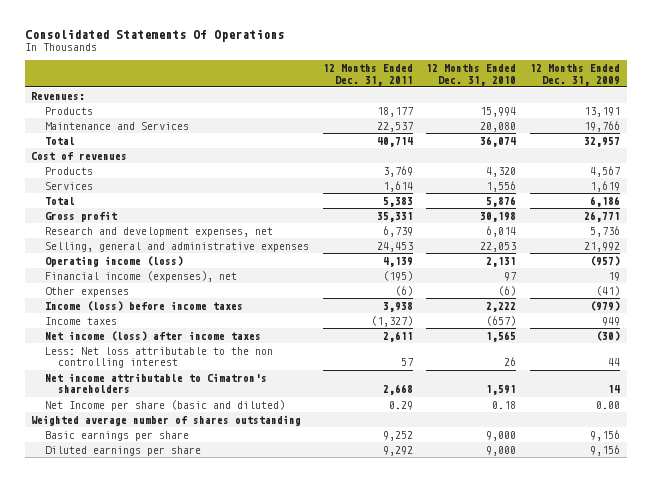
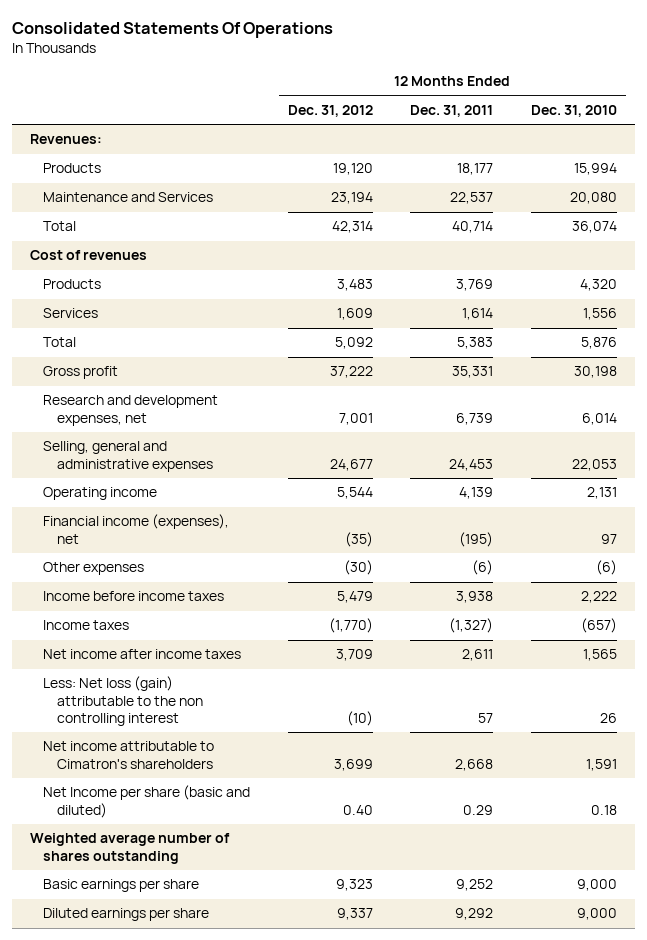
- | 12 Months Ended Dec. 31, 2011 | 12 Months Ended Dec. 31, 2010 | 12 Months Ended Dec. 31, 2009
+ | 12 Months Ended Dec. 31, 2012 | 12 Months Ended Dec. 31, 2011 | 12 Months Ended Dec. 31, 2010
- Operating income (loss) | 4,139 | 2,131 | (957)
+ Operating income | 5,544 | 4,139 | 2,131
- Income (loss) before income taxes | 3,938 | 2,222 | (979)
+ Income before income taxes | 5,479 | 3,938 | 2,222
- Net income (loss) after income taxes | 2,611 | 1,565 | (30)
- Less: Net loss attributable to the non controlling interest | 57 | 26 | 44
+ Net income after income taxes | 3,709 | 2,611 | 1,565
+ Less: Net loss (gain) attributable to the non controlling interest | (10) | 57 | 26

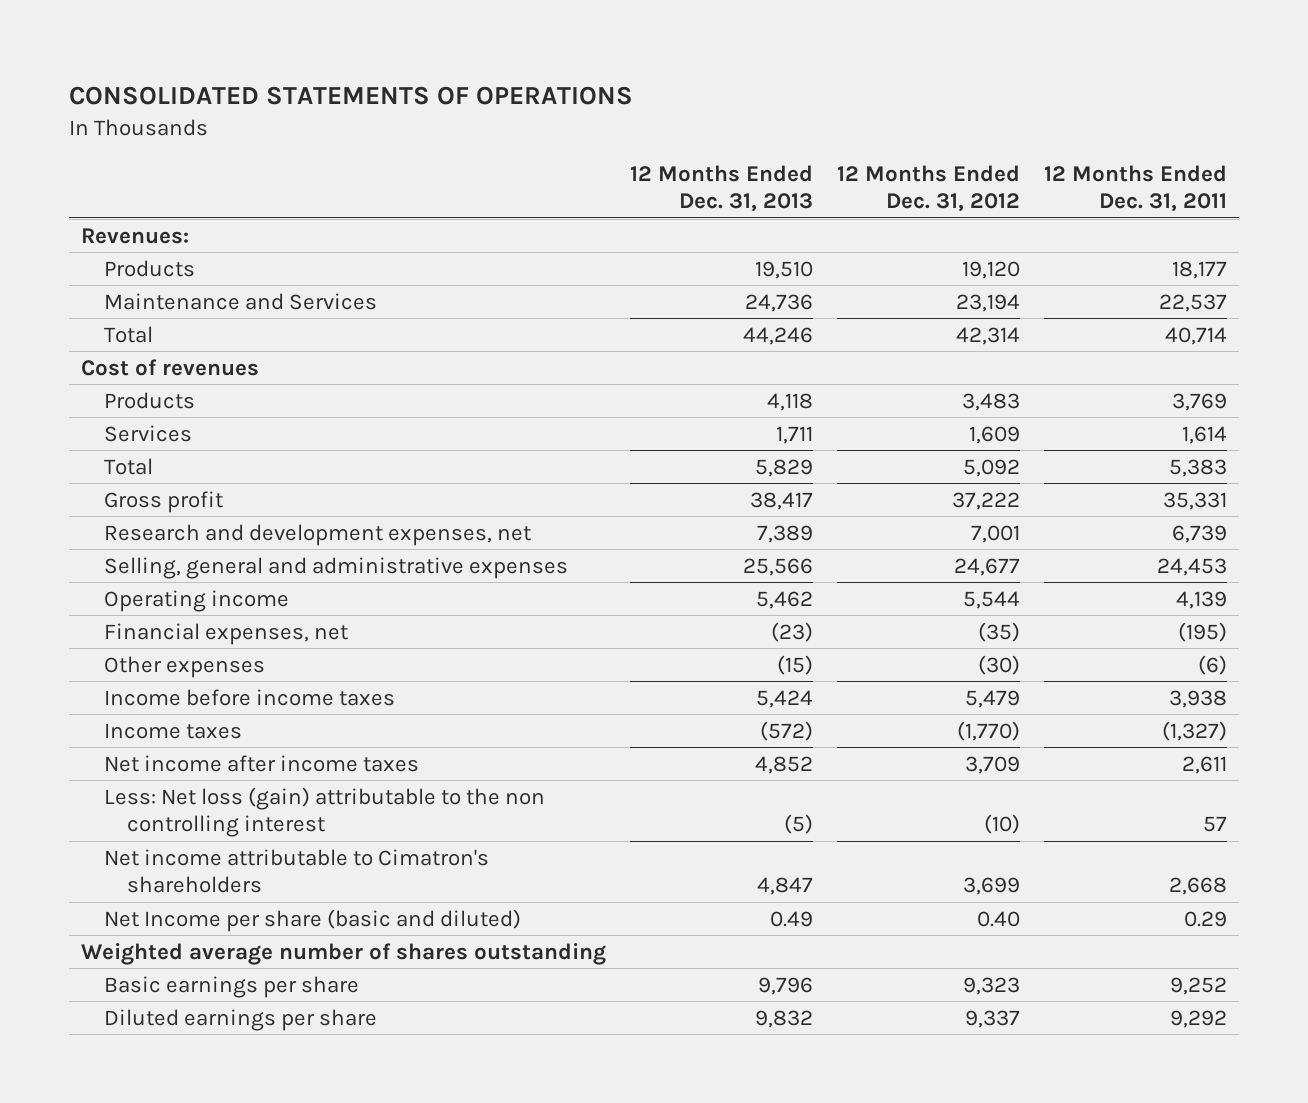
- Consolidated Statements Of Operations
+ CONSOLIDATED STATEMENTS OF OPERATIONS
- | 12 Months Ended Dec. 31, 2012 | 12 Months Ended Dec. 31, 2011 | 12 Months Ended Dec. 31, 2010
+ | 12 Months Ended Dec. 31, 2013 | 12 Months Ended Dec. 31, 2012 | 12 Months Ended Dec. 31, 2011
- Financial income (expenses), net | (35) | (195) | 97
+ Financial expenses, net | (23) | (35) | (195)

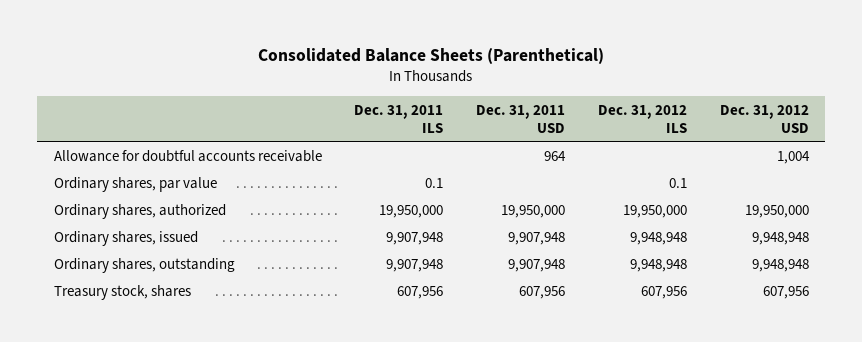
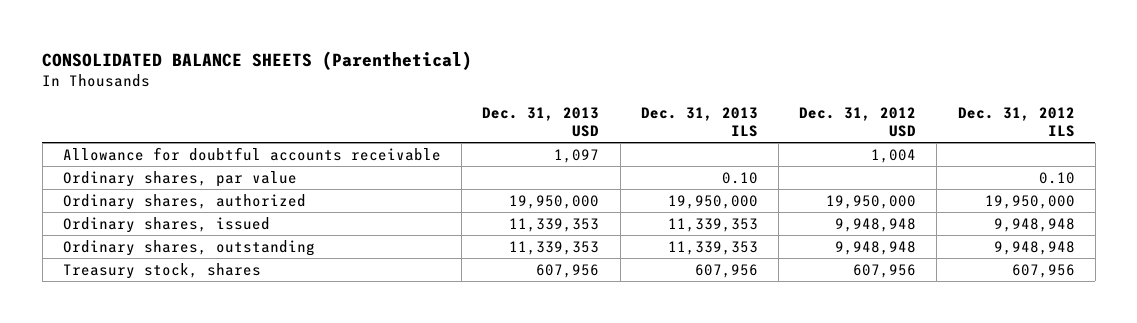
- Consolidated Balance Sheets (Parenthetical)
+ CONSOLIDATED BALANCE SHEETS (Parenthetical)
- | Dec. 31, 2011 ILS | Dec. 31, 2011 USD | Dec. 31, 2012 ILS | Dec. 31, 2012 USD
+ | Dec. 31, 2013 USD | Dec. 31, 2013 ILS | Dec. 31, 2012 USD | Dec. 31, 2012 ILS
- Ordinary shares, par value | 0.1 | | 0.1 |
+ Ordinary shares, par value | | 0.10 | | 0.10

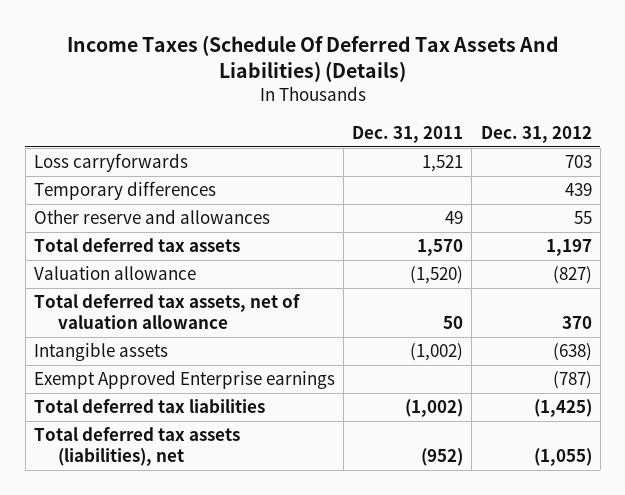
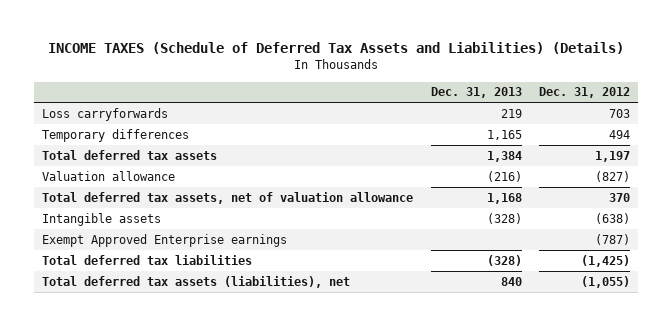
- Income Taxes (Schedule Of Deferred Tax Assets And Liabilities) (Details)
+ INCOME TAXES (Schedule of Deferred Tax Assets and Liabilities) (Details)
- | Dec. 31, 2011 | Dec. 31, 2012
+ | Dec. 31, 2013 | Dec. 31, 2012
- Temporary differences | | 439
- Other reserve and allowances | 49 | 55
+ Temporary differences | 1,165 | 494

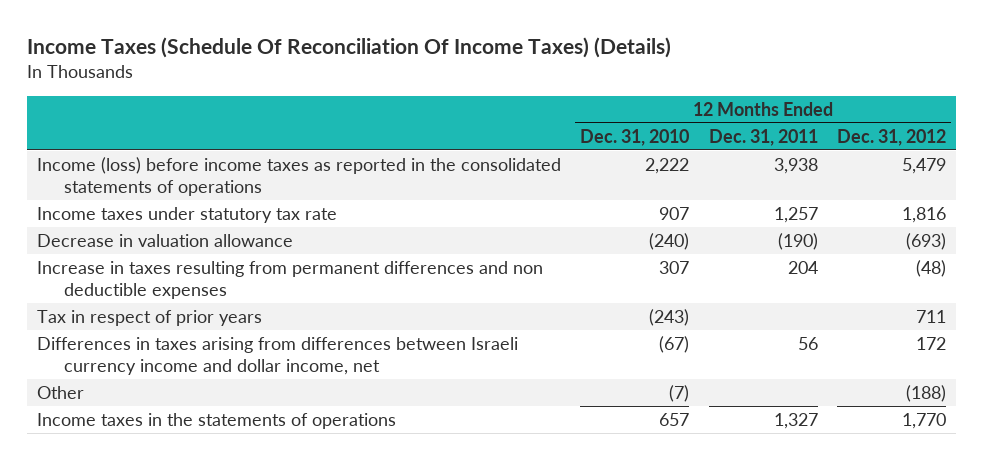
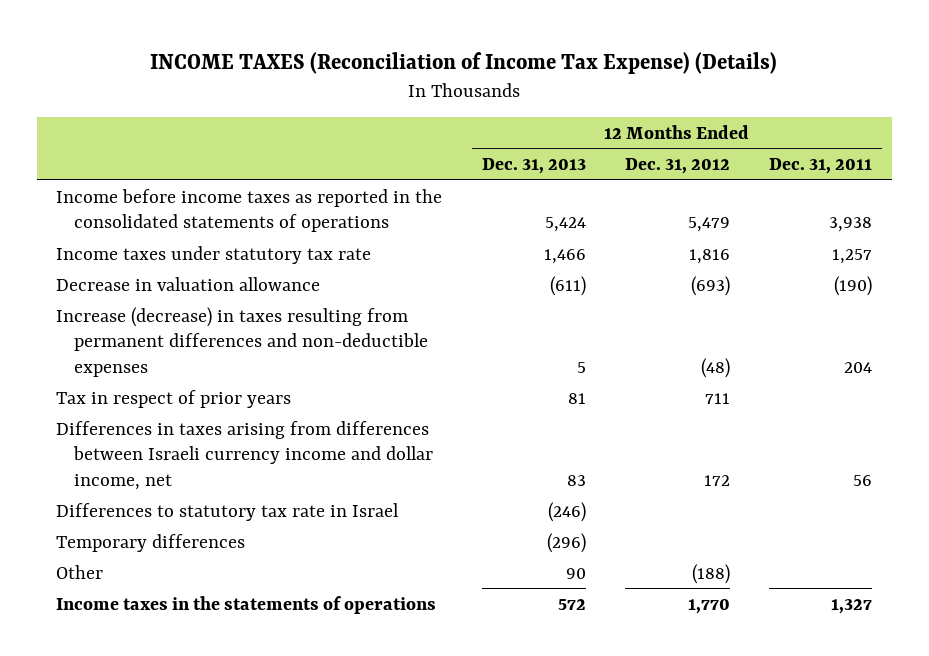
- Income Taxes (Schedule Of Reconciliation Of Income Taxes) (Details)
+ INCOME TAXES (Reconciliation of Income Tax Expense) (Details)
- | 12 Months Ended Dec. 31, 2010 | 12 Months Ended Dec. 31, 2011 | 12 Months Ended Dec. 31, 2012
+ | 12 Months Ended Dec. 31, 2013 | 12 Months Ended Dec. 31, 2012 | 12 Months Ended Dec. 31, 2011
- Income (loss) before income taxes as reported in the consolidated statements of operations | 2,222 | 3,938 | 5,479
+ Income before income taxes as reported in the consolidated statements of operations | 5,424 | 5,479 | 3,938
- Increase in taxes resulting from permanent differences and non deductible expenses | 307 | 204 | (48)
+ Increase (decrease) in taxes resulting from permanent differences and non-deductible expenses | 5 | (48) | 204
+ Differences to statutory tax rate in Israel | (246) | |
+ Temporary differences | (296) | |

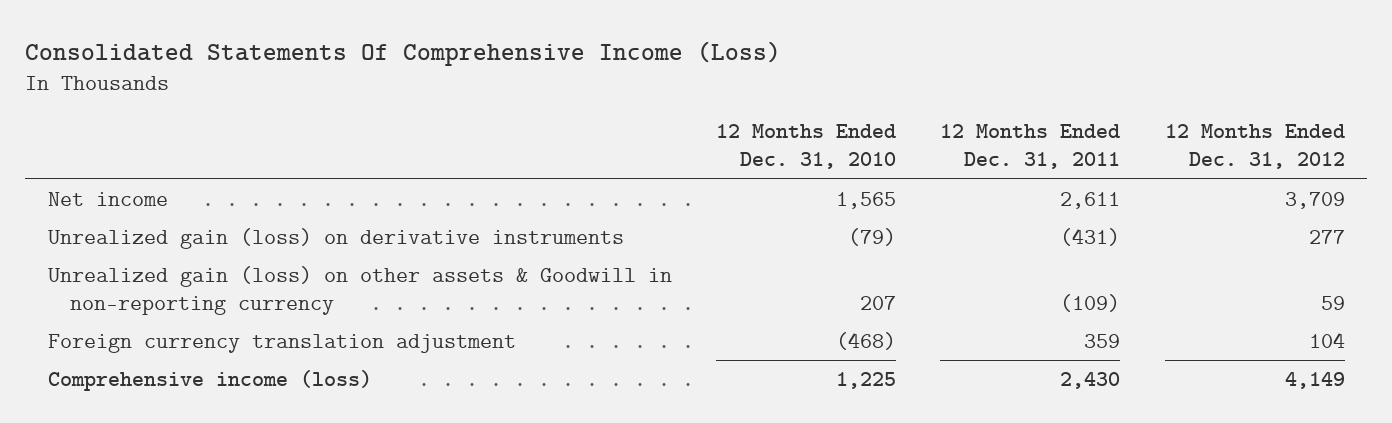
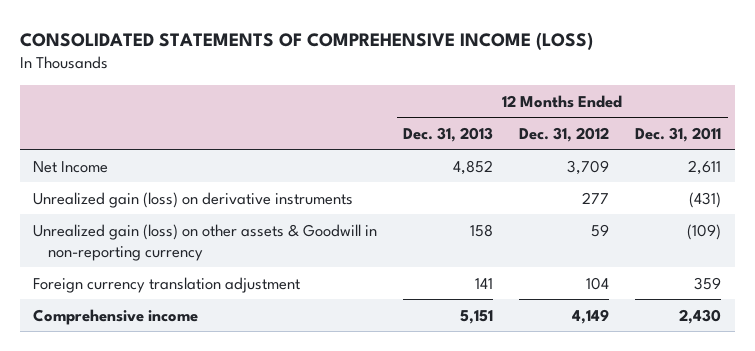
- Consolidated Statements Of Comprehensive Income (Loss)
+ CONSOLIDATED STATEMENTS OF COMPREHENSIVE INCOME (LOSS)
- | 12 Months Ended Dec. 31, 2010 | 12 Months Ended Dec. 31, 2011 | 12 Months Ended Dec. 31, 2012
+ | 12 Months Ended Dec. 31, 2013 | 12 Months Ended Dec. 31, 2012 | 12 Months Ended Dec. 31, 2011
- Net income | 1,565 | 2,611 | 3,709
+ Net Income | 4,852 | 3,709 | 2,611
- Comprehensive income (loss) | 1,225 | 2,430 | 4,149
+ Comprehensive income | 5,151 | 4,149 | 2,430

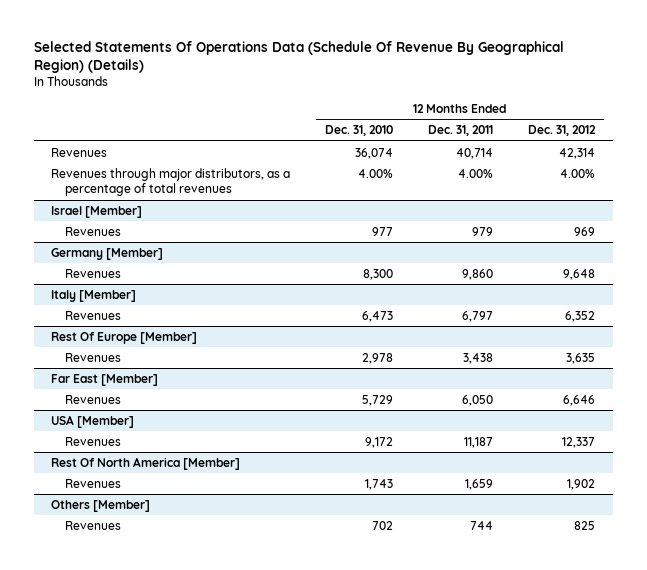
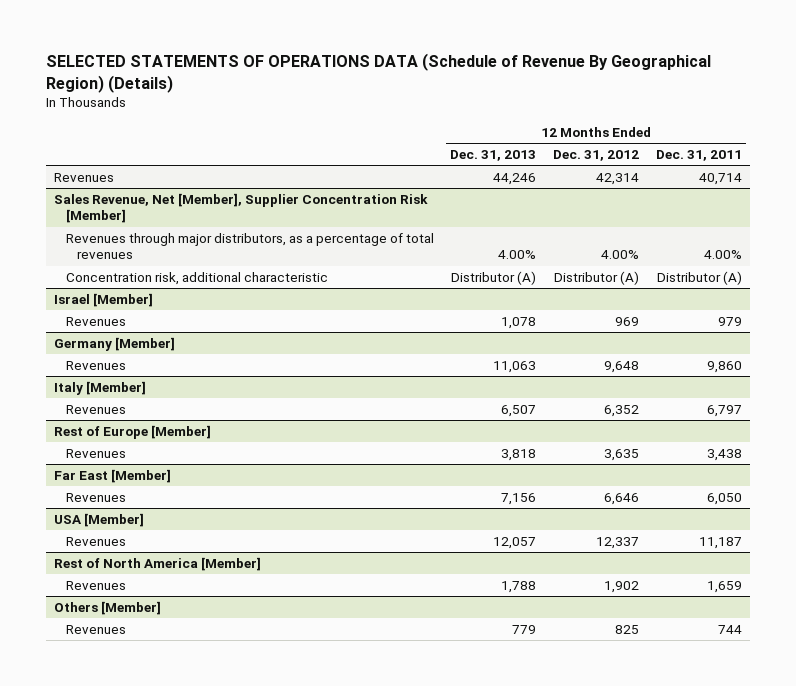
- Selected Statements Of Operations Data (Schedule Of Revenue By Geographical Region) (Details)
+ SELECTED STATEMENTS OF OPERATIONS DATA (Schedule of Revenue By Geographical Region) (Details)
- | 12 Months Ended Dec. 31, 2010 | 12 Months Ended Dec. 31, 2011 | 12 Months Ended Dec. 31, 2012
+ | 12 Months Ended Dec. 31, 2013 | 12 Months Ended Dec. 31, 2012 | 12 Months Ended Dec. 31, 2011
+ Sales Revenue, Net [Member], Supplier Concentration Risk [Member]
+ Concentration risk, additional characteristic | Distributor (A) | Distributor (A) | Distributor (A)
- Rest Of Europe [Member]
+ Rest of Europe [Member]
- Rest Of North America [Member]
+ Rest of North America [Member]

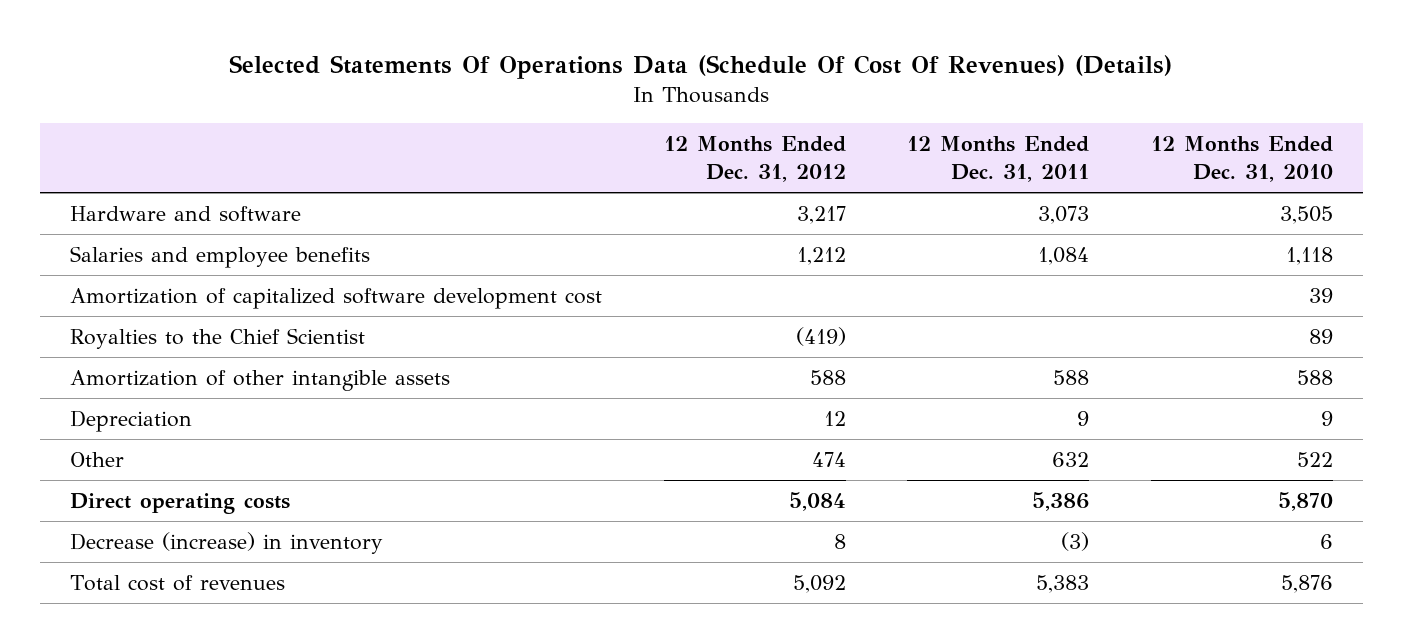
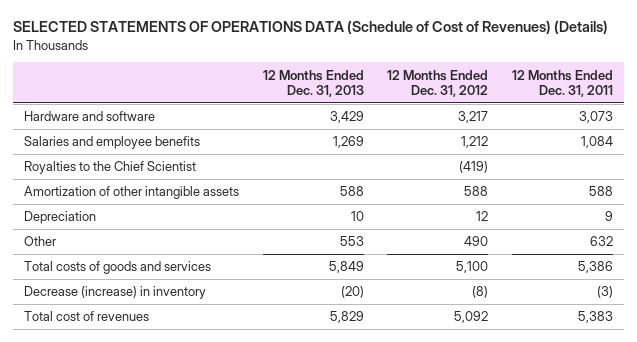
- Selected Statements Of Operations Data (Schedule Of Cost Of Revenues) (Details)
+ SELECTED STATEMENTS OF OPERATIONS DATA (Schedule of Cost of Revenues) (Details)
- | 12 Months Ended Dec. 31, 2012 | 12 Months Ended Dec. 31, 2011 | 12 Months Ended Dec. 31, 2010
+ | 12 Months Ended Dec. 31, 2013 | 12 Months Ended Dec. 31, 2012 | 12 Months Ended Dec. 31, 2011
- Amortization of capitalized software development cost | | | 39
- Other | 474 | 632 | 522
- Direct operating costs | 5,084 | 5,386 | 5,870
- Decrease (increase) in inventory | 8 | (3) | 6
+ Other | 553 | 490 | 632
+ Total costs of goods and services | 5,849 | 5,100 | 5,386
+ Decrease (increase) in inventory | (20) | (8) | (3)

